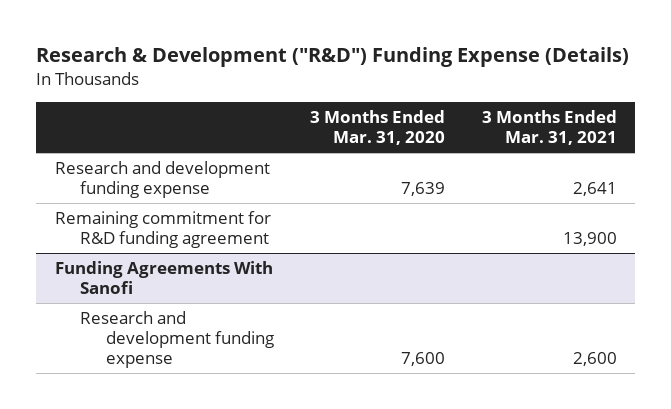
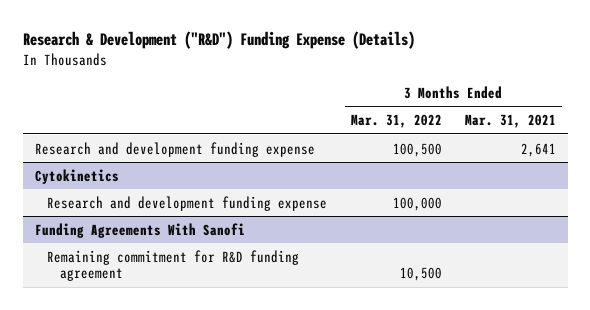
- | 3 Months Ended Mar. 31, 2020 | 3 Months Ended Mar. 31, 2021
+ | 3 Months Ended Mar. 31, 2022 | 3 Months Ended Mar. 31, 2021
- Remaining commitment for R&D funding agreement | | 13,900
+ Cytokinetics
+ Research and development funding expense | 100,000 |
@ Funding Agreements With Sanofi
- Research and development funding expense | 7,600 | 2,600
+ Remaining commitment for R&D funding agreement | 10,500 |

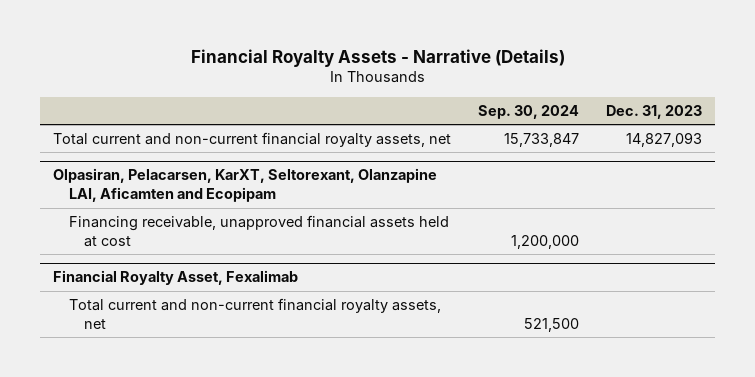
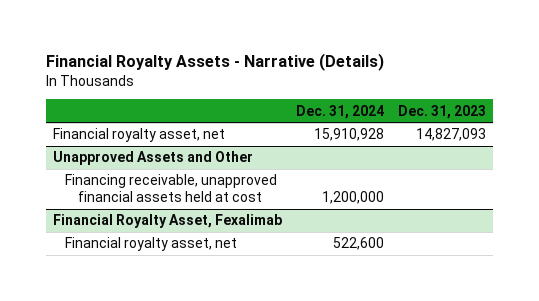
- | Sep. 30, 2024 | Dec. 31, 2023
+ | Dec. 31, 2024 | Dec. 31, 2023
- Total current and non-current financial royalty assets, net | 15,733,847 | 14,827,093
- Olpasiran, Pelacarsen, KarXT, Seltorexant, Olanzapine LAI, Aficamten and Ecopipam
- Financing receivable, unapproved financial assets held at cost | 1,200,000 |
+ Financial royalty asset, net | 15,910,928 | 14,827,093
+ Unapproved Assets and Other
+ Financing receivable, unapproved financial assets held at cost | 1,200,000 |
@ Financial Royalty Asset, Fexalimab
- Total current and non-current financial royalty assets, net | 521,500 |
+ Financial royalty asset, net | 522,600 |

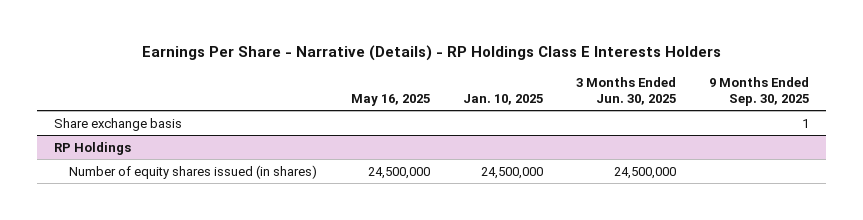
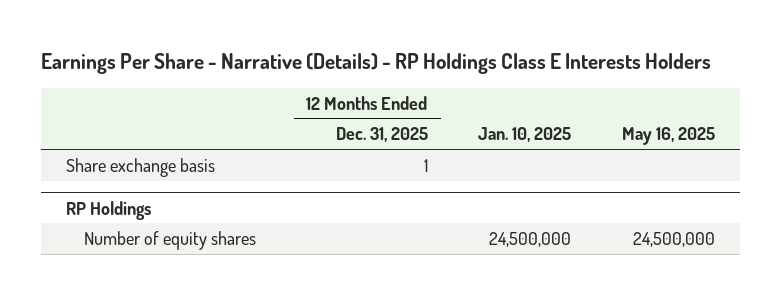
- | May 16, 2025 | Jan. 10, 2025 | 3 Months Ended Jun. 30, 2025 | 9 Months Ended Sep. 30, 2025
+ | 12 Months Ended Dec. 31, 2025 | Jan. 10, 2025 | May 16, 2025
@ RP Holdings
- Number of equity shares issued (in shares) | 24,500,000 | 24,500,000 | 24,500,000 |
+ Number of equity shares | | 24,500,000 | 24,500,000

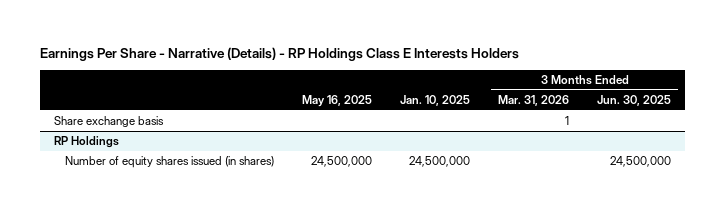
- | 12 Months Ended Dec. 31, 2025 | Jan. 10, 2025 | May 16, 2025
+ | May 16, 2025 | Jan. 10, 2025 | 3 Months Ended Mar. 31, 2026 | 3 Months Ended Jun. 30, 2025
@ RP Holdings
- Number of equity shares | | 24,500,000 | 24,500,000
+ Number of equity shares issued (in shares) | 24,500,000 | 24,500,000 | | 24,500,000

